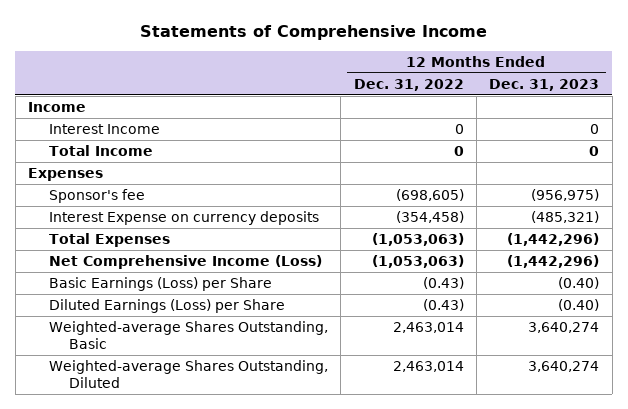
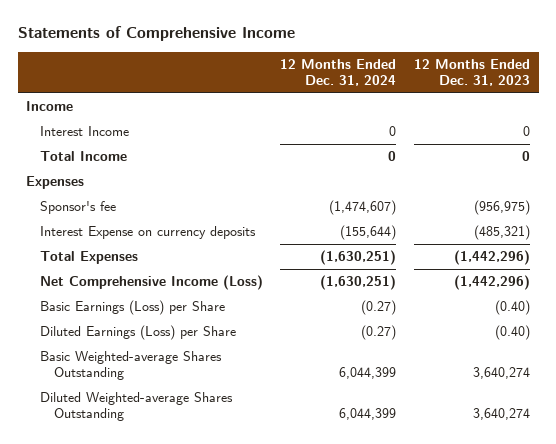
- | 12 Months Ended Dec. 31, 2022 | 12 Months Ended Dec. 31, 2023
+ | 12 Months Ended Dec. 31, 2024 | 12 Months Ended Dec. 31, 2023
- Weighted-average Shares Outstanding, Basic | 2,463,014 | 3,640,274
- Weighted-average Shares Outstanding, Diluted | 2,463,014 | 3,640,274
+ Basic Weighted-average Shares Outstanding | 6,044,399 | 3,640,274
+ Diluted Weighted-average Shares Outstanding | 6,044,399 | 3,640,274

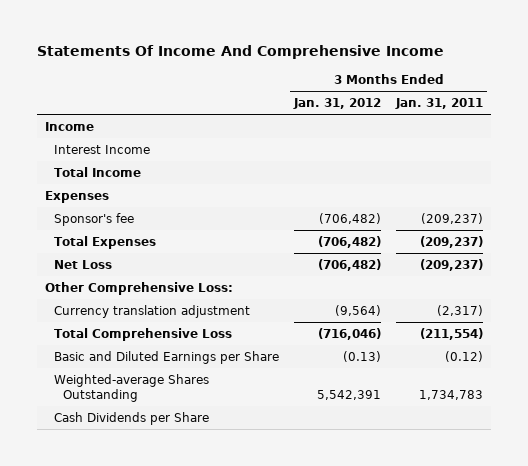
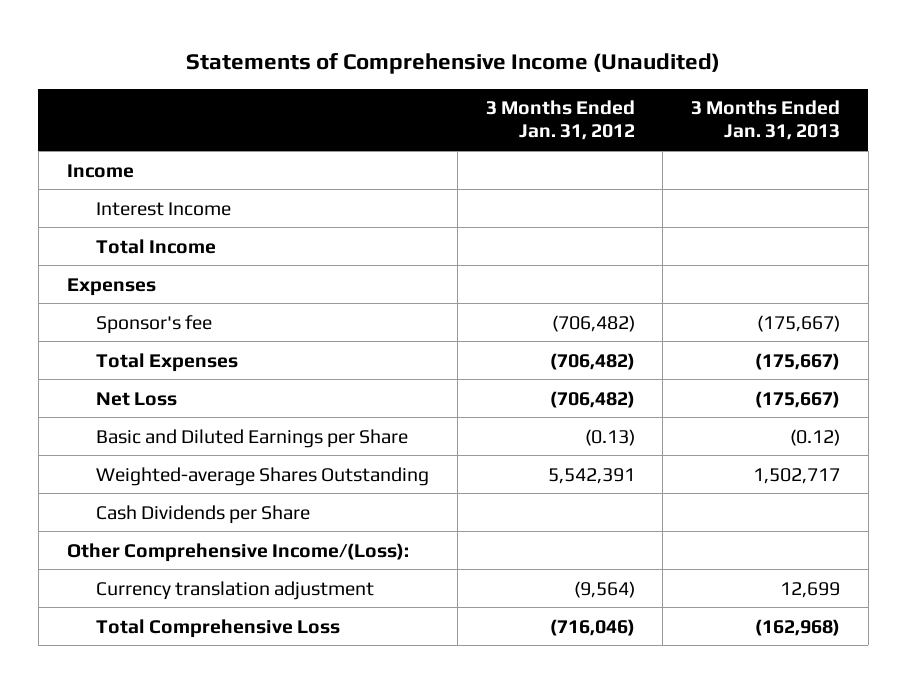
- Statements Of Income And Comprehensive Income
+ Statements of Comprehensive Income (Unaudited)
- | 3 Months Ended Jan. 31, 2012 | 3 Months Ended Jan. 31, 2011
+ | 3 Months Ended Jan. 31, 2012 | 3 Months Ended Jan. 31, 2013
- Other Comprehensive Loss:
+ Other Comprehensive Income/(Loss):
moved down: Currency translation adjustment | (9,564) | 12,699
moved down: Total Comprehensive Loss | (716,046) | (162,968)

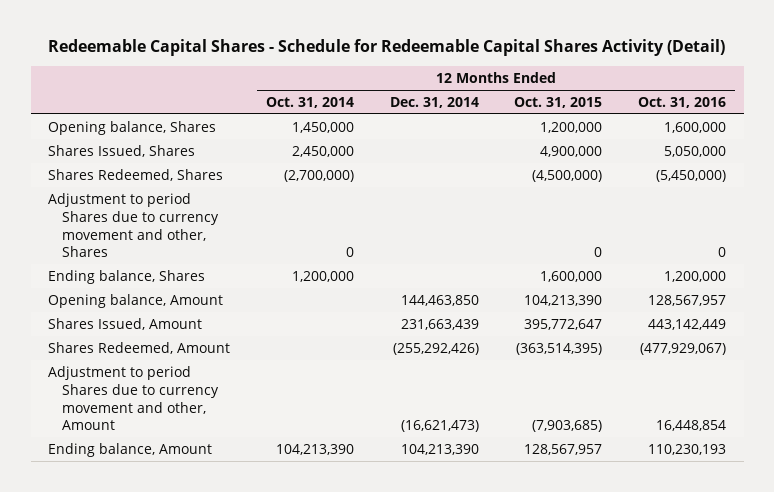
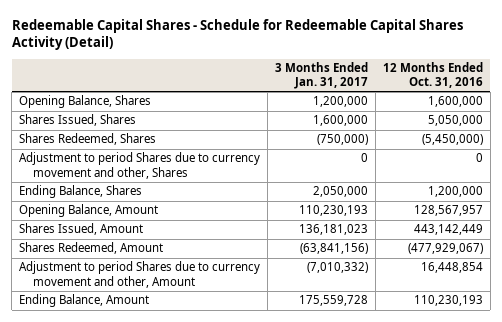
- | 12 Months Ended Oct. 31, 2014 | 12 Months Ended Dec. 31, 2014 | 12 Months Ended Oct. 31, 2015 | 12 Months Ended Oct. 31, 2016
+ | 3 Months Ended Jan. 31, 2017 | 12 Months Ended Oct. 31, 2016
- Opening balance, Shares | 1,450,000 | | 1,200,000 | 1,600,000
+ Opening Balance, Shares | 1,200,000 | 1,600,000
- Ending balance, Shares | 1,200,000 | | 1,600,000 | 1,200,000
- Opening balance, Amount | | 144,463,850 | 104,213,390 | 128,567,957
+ Ending Balance, Shares | 2,050,000 | 1,200,000
+ Opening Balance, Amount | 110,230,193 | 128,567,957
- Ending balance, Amount | 104,213,390 | 104,213,390 | 128,567,957 | 110,230,193
+ Ending Balance, Amount | 175,559,728 | 110,230,193

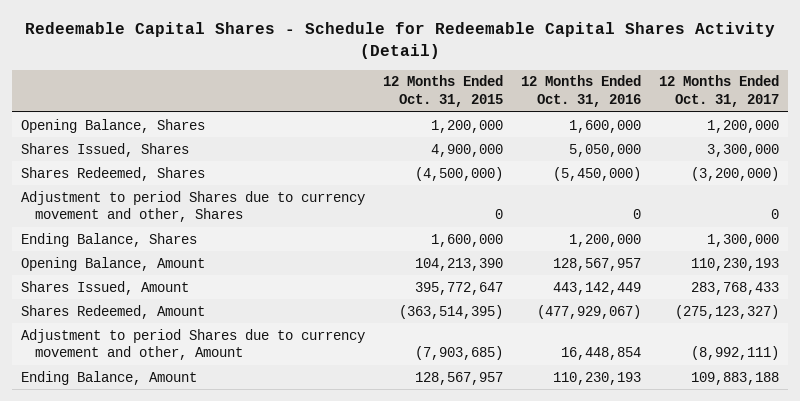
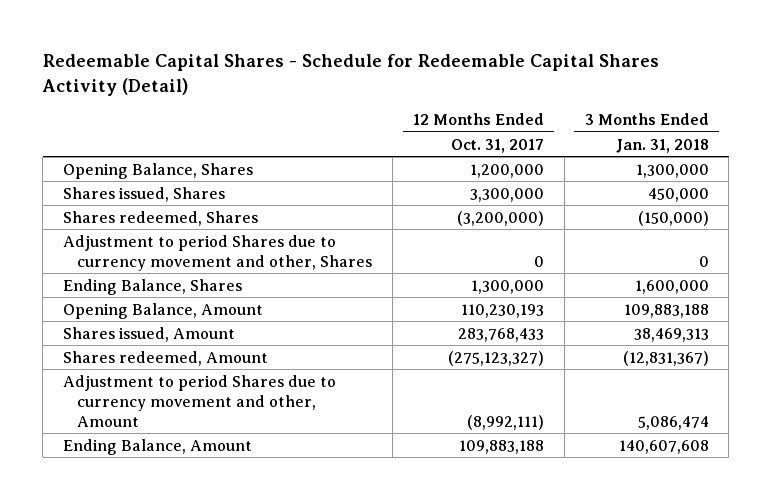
- | 12 Months Ended Oct. 31, 2015 | 12 Months Ended Oct. 31, 2016 | 12 Months Ended Oct. 31, 2017
+ | 12 Months Ended Oct. 31, 2017 | 3 Months Ended Jan. 31, 2018
- Shares Issued, Shares | 4,900,000 | 5,050,000 | 3,300,000
- Shares Redeemed, Shares | (4,500,000) | (5,450,000) | (3,200,000)
+ Shares issued, Shares | 3,300,000 | 450,000
+ Shares redeemed, Shares | (3,200,000) | (150,000)
- Shares Issued, Amount | 395,772,647 | 443,142,449 | 283,768,433
- Shares Redeemed, Amount | (363,514,395) | (477,929,067) | (275,123,327)
+ Shares issued, Amount | 283,768,433 | 38,469,313
+ Shares redeemed, Amount | (275,123,327) | (12,831,367)

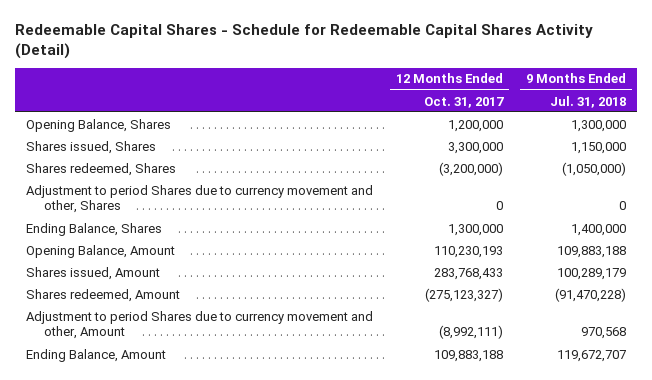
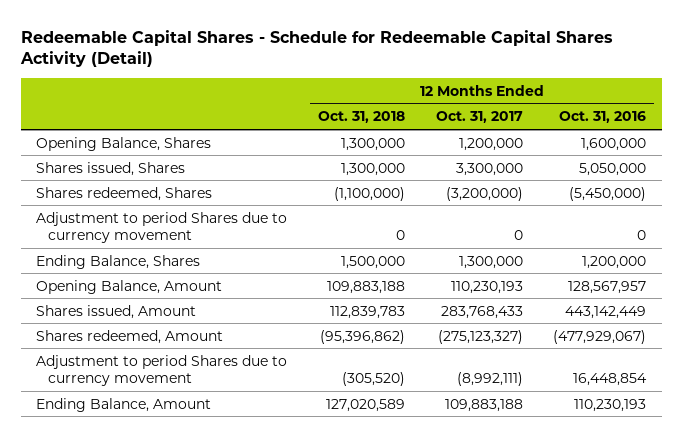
- | 12 Months Ended Oct. 31, 2017 | 9 Months Ended Jul. 31, 2018
+ | 12 Months Ended Oct. 31, 2018 | 12 Months Ended Oct. 31, 2017 | 12 Months Ended Oct. 31, 2016
- Adjustment to period Shares due to currency movement and other, Shares | 0 | 0
+ Adjustment to period Shares due to currency movement | 0 | 0 | 0
- Adjustment to period Shares due to currency movement and other, Amount | (8,992,111) | 970,568
+ Adjustment to period Shares due to currency movement | (305,520) | (8,992,111) | 16,448,854

